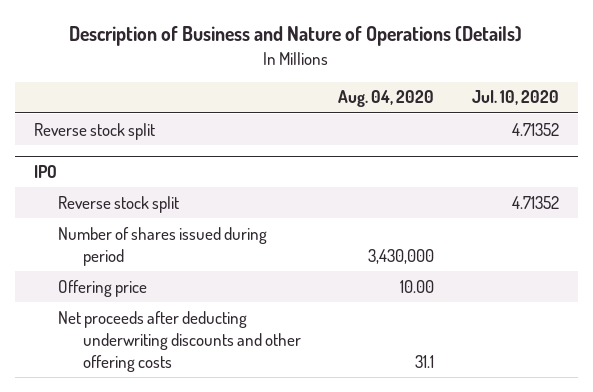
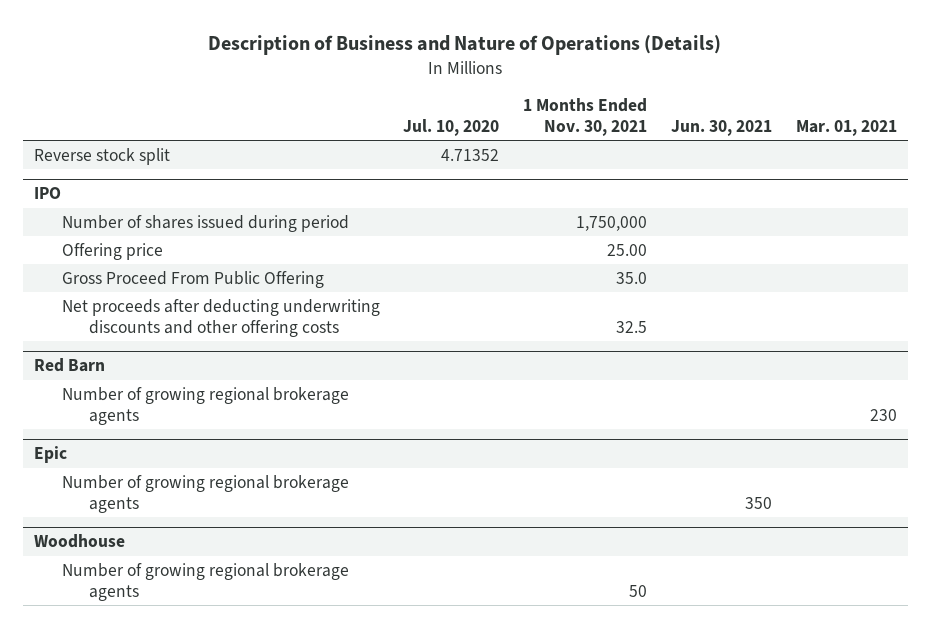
- | Aug. 04, 2020 | Jul. 10, 2020
+ | Jul. 10, 2020 | 1 Months Ended Nov. 30, 2021 | Jun. 30, 2021 | Mar. 01, 2021
@ IPO
- Reverse stock split | | 4.71352
+ Gross Proceed From Public Offering | | 35.0 | |
+ Red Barn
+ Number of growing regional brokerage agents | | | | 230
+ Epic
+ Number of growing regional brokerage agents | | | 350 |
+ Woodhouse
+ Number of growing regional brokerage agents | | 50 | |

